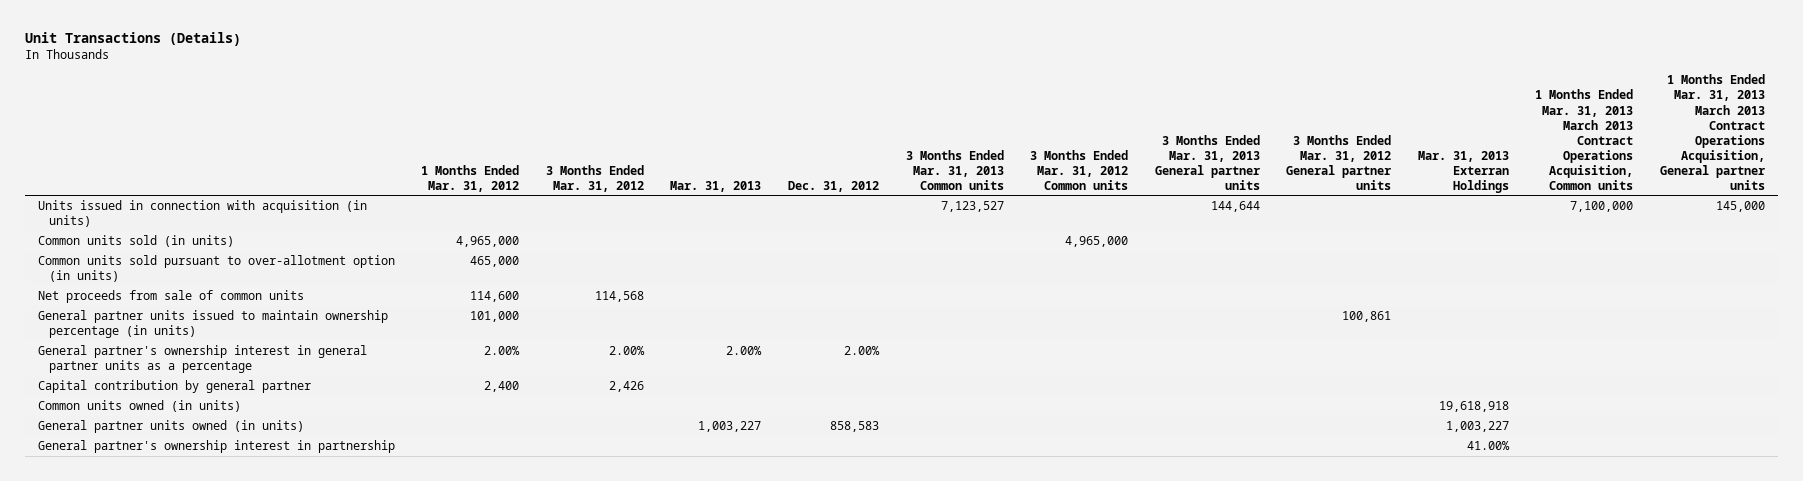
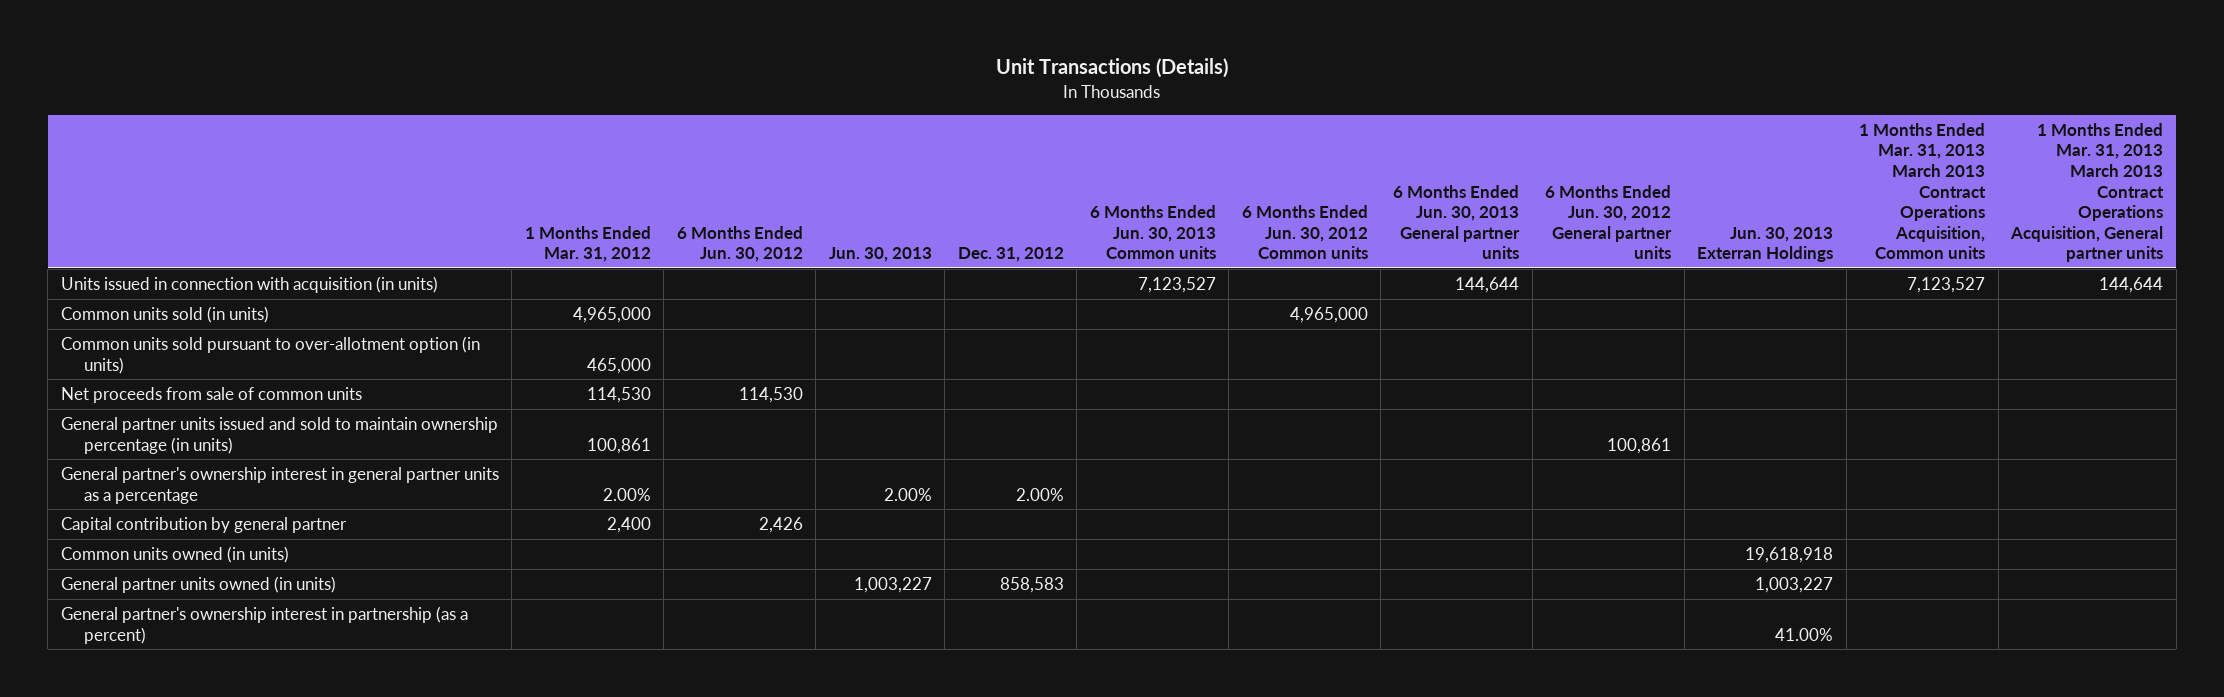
- | 1 Months Ended Mar. 31, 2012 | 3 Months Ended Mar. 31, 2012 | Mar. 31, 2013 | Dec. 31, 2012 | 3 Months Ended Mar. 31, 2013 Common units | 3 Months Ended Mar. 31, 2012 Common units | 3 Months Ended Mar. 31, 2013 General partner units | 3 Months Ended Mar. 31, 2012 General partner units | Mar. 31, 2013 Exterran Holdings | 1 Months Ended Mar. 31, 2013 March 2013 Contract Operations Acquisition, Common units | 1 Months Ended Mar. 31, 2013 March 2013 Contract Operations Acquisition, General partner units
+ | 1 Months Ended Mar. 31, 2012 | 6 Months Ended Jun. 30, 2012 | Jun. 30, 2013 | Dec. 31, 2012 | 6 Months Ended Jun. 30, 2013 Common units | 6 Months Ended Jun. 30, 2012 Common units | 6 Months Ended Jun. 30, 2013 General partner units | 6 Months Ended Jun. 30, 2012 General partner units | Jun. 30, 2013 Exterran Holdings | 1 Months Ended Mar. 31, 2013 March 2013 Contract Operations Acquisition, Common units | 1 Months Ended Mar. 31, 2013 March 2013 Contract Operations Acquisition, General partner units
- Units issued in connection with acquisition (in units) | | | | | 7,123,527 | | 144,644 | | | 7,100,000 | 145,000
+ Units issued in connection with acquisition (in units) | | | | | 7,123,527 | | 144,644 | | | 7,123,527 | 144,644
- Net proceeds from sale of common units | 114,600 | 114,568 | | | | | | | | |
- General partner units issued to maintain ownership percentage (in units) | 101,000 | | | | | | | 100,861 | | |
+ Net proceeds from sale of common units | 114,530 | 114,530 | | | | | | | | |
+ General partner units issued and sold to maintain ownership percentage (in units) | 100,861 | | | | | | | 100,861 | | |
- General partner's ownership interest in partnership | | | | | | | | | 41.00% | |
+ General partner's ownership interest in partnership (as a percent) | | | | | | | | | 41.00% | |

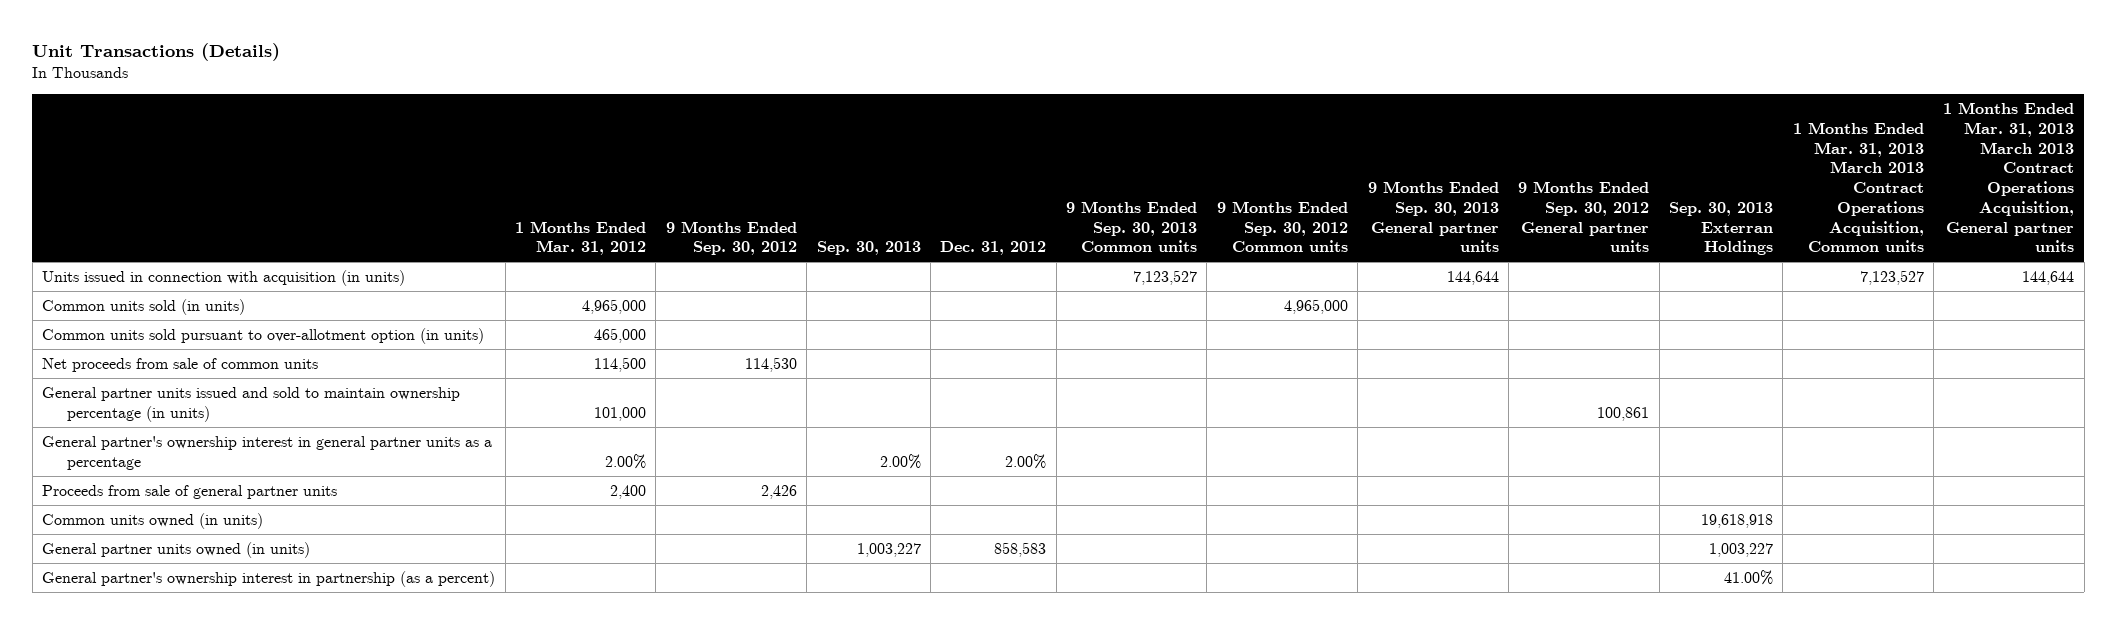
- | 1 Months Ended Mar. 31, 2012 | 6 Months Ended Jun. 30, 2012 | Jun. 30, 2013 | Dec. 31, 2012 | 6 Months Ended Jun. 30, 2013 Common units | 6 Months Ended Jun. 30, 2012 Common units | 6 Months Ended Jun. 30, 2013 General partner units | 6 Months Ended Jun. 30, 2012 General partner units | Jun. 30, 2013 Exterran Holdings | 1 Months Ended Mar. 31, 2013 March 2013 Contract Operations Acquisition, Common units | 1 Months Ended Mar. 31, 2013 March 2013 Contract Operations Acquisition, General partner units
+ | 1 Months Ended Mar. 31, 2012 | 9 Months Ended Sep. 30, 2012 | Sep. 30, 2013 | Dec. 31, 2012 | 9 Months Ended Sep. 30, 2013 Common units | 9 Months Ended Sep. 30, 2012 Common units | 9 Months Ended Sep. 30, 2013 General partner units | 9 Months Ended Sep. 30, 2012 General partner units | Sep. 30, 2013 Exterran Holdings | 1 Months Ended Mar. 31, 2013 March 2013 Contract Operations Acquisition, Common units | 1 Months Ended Mar. 31, 2013 March 2013 Contract Operations Acquisition, General partner units
- Net proceeds from sale of common units | 114,530 | 114,530 | | | | | | | | |
- General partner units issued and sold to maintain ownership percentage (in units) | 100,861 | | | | | | | 100,861 | | |
+ Net proceeds from sale of common units | 114,500 | 114,530 | | | | | | | | |
+ General partner units issued and sold to maintain ownership percentage (in units) | 101,000 | | | | | | | 100,861 | | |
- Capital contribution by general partner | 2,400 | 2,426 | | | | | | | | |
+ Proceeds from sale of general partner units | 2,400 | 2,426 | | | | | | | | |

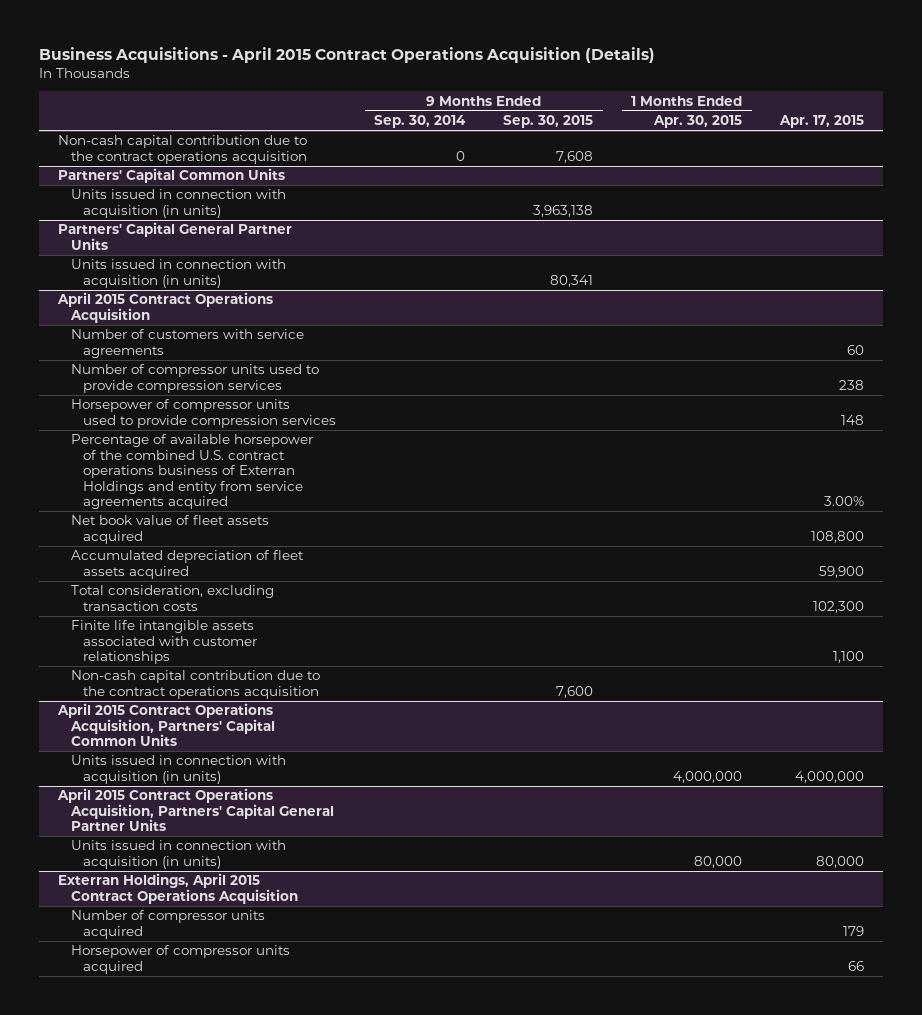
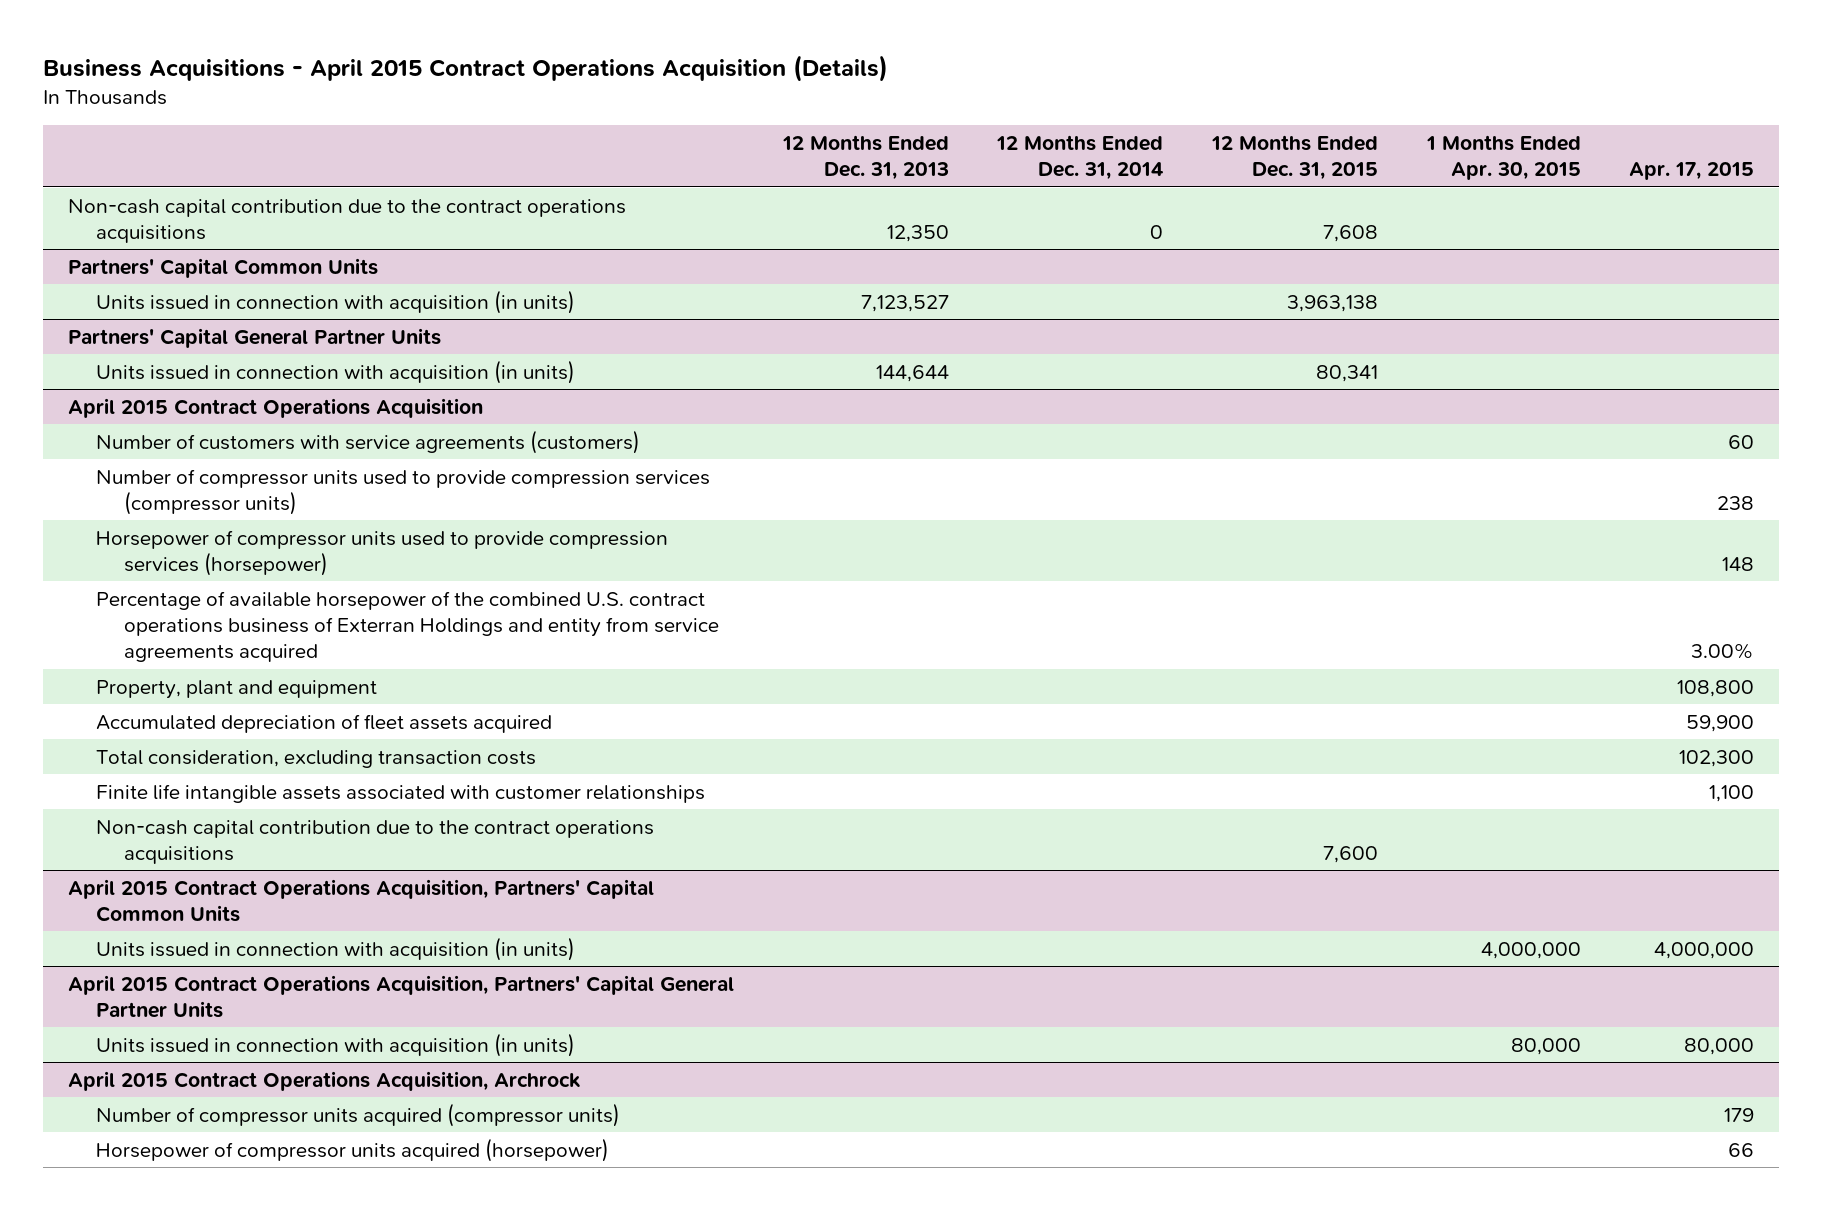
- | 9 Months Ended Sep. 30, 2014 | 9 Months Ended Sep. 30, 2015 | 1 Months Ended Apr. 30, 2015 | Apr. 17, 2015
+ | 12 Months Ended Dec. 31, 2013 | 12 Months Ended Dec. 31, 2014 | 12 Months Ended Dec. 31, 2015 | 1 Months Ended Apr. 30, 2015 | Apr. 17, 2015
- Non-cash capital contribution due to the contract operations acquisition | 0 | 7,608 | |
+ Non-cash capital contribution due to the contract operations acquisitions | 12,350 | 0 | 7,608 | |
@ April 2015 Contract Operations Acquisition
- Number of customers with service agreements | | | | 60
- Number of compressor units used to provide compression services | | | | 238
- Horsepower of compressor units used to provide compression services | | | | 148
+ Number of customers with service agreements (customers) | | | | | 60
+ Number of compressor units used to provide compression services (compressor units) | | | | | 238
+ Horsepower of compressor units used to provide compression services (horsepower) | | | | | 148
- Net book value of fleet assets acquired | | | | 108,800
+ Property, plant and equipment | | | | | 108,800
- Non-cash capital contribution due to the contract operations acquisition | | 7,600 | |
+ Non-cash capital contribution due to the contract operations acquisitions | | | 7,600 | |
- Exterran Holdings, April 2015 Contract Operations Acquisition
- Number of compressor units acquired | | | | 179
- Horsepower of compressor units acquired | | | | 66
+ April 2015 Contract Operations Acquisition, Archrock
+ Number of compressor units acquired (compressor units) | | | | | 179
+ Horsepower of compressor units acquired (horsepower) | | | | | 66

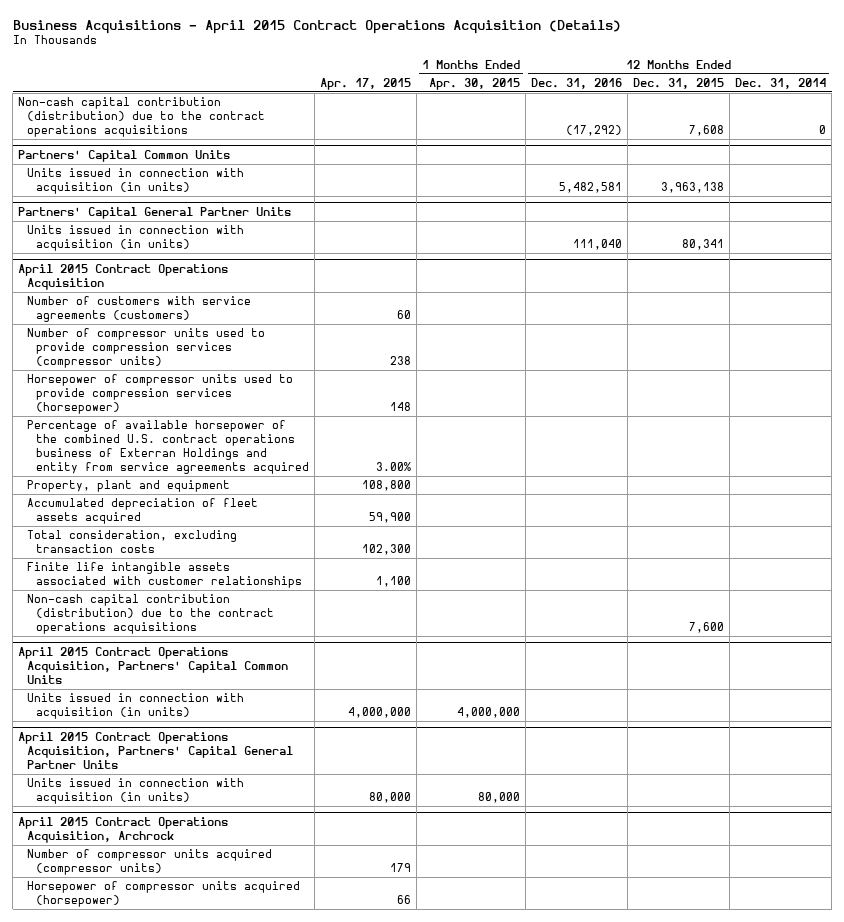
- | 12 Months Ended Dec. 31, 2013 | 12 Months Ended Dec. 31, 2014 | 12 Months Ended Dec. 31, 2015 | 1 Months Ended Apr. 30, 2015 | Apr. 17, 2015
+ | Apr. 17, 2015 | 1 Months Ended Apr. 30, 2015 | 12 Months Ended Dec. 31, 2016 | 12 Months Ended Dec. 31, 2015 | 12 Months Ended Dec. 31, 2014
- Non-cash capital contribution due to the contract operations acquisitions | 12,350 | 0 | 7,608 | |
+ Non-cash capital contribution (distribution) due to the contract operations acquisitions | | | (17,292) | 7,608 | 0
@ April 2015 Contract Operations Acquisition
- Non-cash capital contribution due to the contract operations acquisitions | | | 7,600 | |
+ Non-cash capital contribution (distribution) due to the contract operations acquisitions | | | | 7,600 |

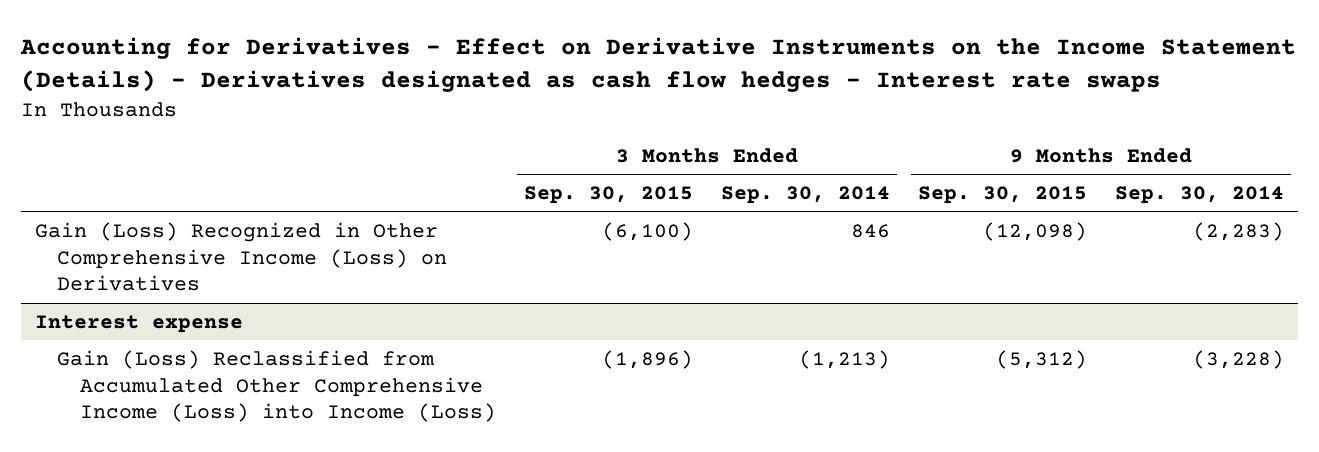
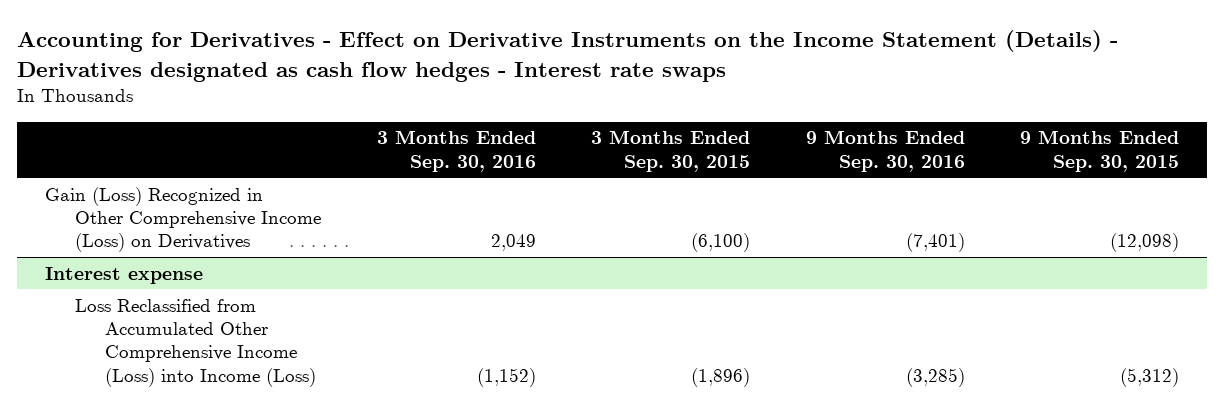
- | 3 Months Ended Sep. 30, 2015 | 3 Months Ended Sep. 30, 2014 | 9 Months Ended Sep. 30, 2015 | 9 Months Ended Sep. 30, 2014
+ | 3 Months Ended Sep. 30, 2016 | 3 Months Ended Sep. 30, 2015 | 9 Months Ended Sep. 30, 2016 | 9 Months Ended Sep. 30, 2015
@ Interest expense
- Gain (Loss) Reclassified from Accumulated Other Comprehensive Income (Loss) into Income (Loss) | (1,896) | (1,213) | (5,312) | (3,228)
+ Loss Reclassified from Accumulated Other Comprehensive Income (Loss) into Income (Loss) | (1,152) | (1,896) | (3,285) | (5,312)

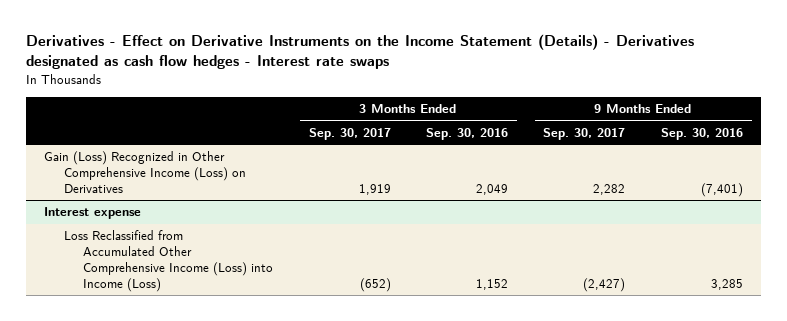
- Accounting for Derivatives - Effect on Derivative Instruments on the Income Statement (Details) - Derivatives designated as cash flow hedges - Interest rate swaps
+ Derivatives - Effect on Derivative Instruments on the Income Statement (Details) - Derivatives designated as cash flow hedges - Interest rate swaps
- | 3 Months Ended Sep. 30, 2016 | 3 Months Ended Sep. 30, 2015 | 9 Months Ended Sep. 30, 2016 | 9 Months Ended Sep. 30, 2015
+ | 3 Months Ended Sep. 30, 2017 | 3 Months Ended Sep. 30, 2016 | 9 Months Ended Sep. 30, 2017 | 9 Months Ended Sep. 30, 2016
@ Interest expense
- Loss Reclassified from Accumulated Other Comprehensive Income (Loss) into Income (Loss) | (1,152) | (1,896) | (3,285) | (5,312)
+ Loss Reclassified from Accumulated Other Comprehensive Income (Loss) into Income (Loss) | (652) | 1,152 | (2,427) | 3,285

